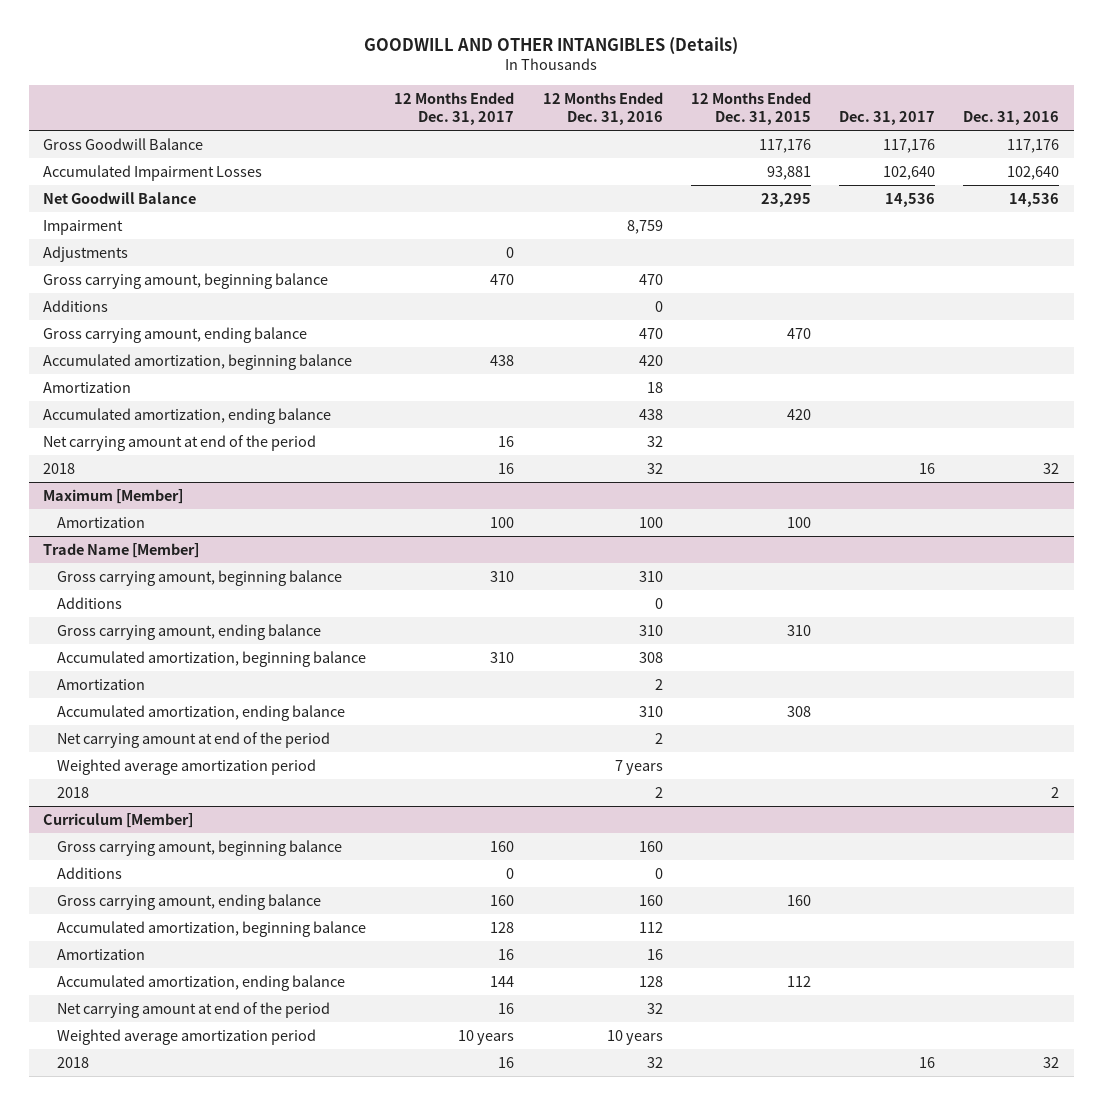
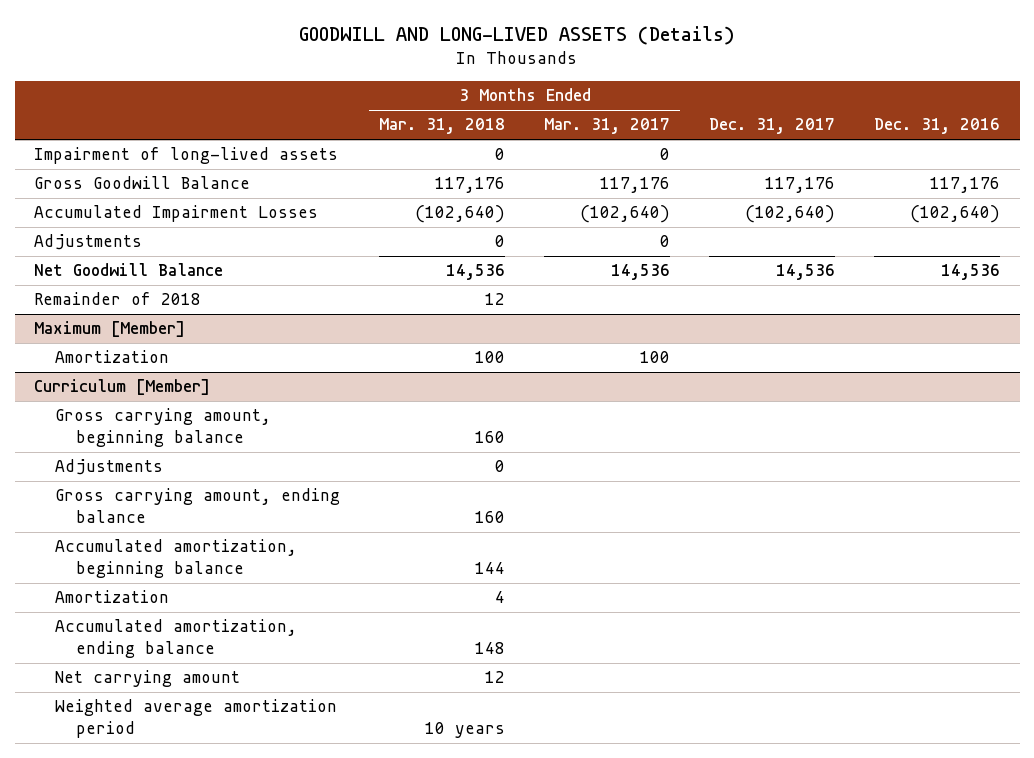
- GOODWILL AND OTHER INTANGIBLES (Details)
+ GOODWILL AND LONG-LIVED ASSETS (Details)
- | 12 Months Ended Dec. 31, 2017 | 12 Months Ended Dec. 31, 2016 | 12 Months Ended Dec. 31, 2015 | Dec. 31, 2017 | Dec. 31, 2016
+ | 3 Months Ended Mar. 31, 2018 | 3 Months Ended Mar. 31, 2017 | Dec. 31, 2017 | Dec. 31, 2016
+ Impairment of long-lived assets | 0 | 0 | |
- Accumulated Impairment Losses | | | 93,881 | 102,640 | 102,640
- Impairment | | 8,759 | | |
+ Accumulated Impairment Losses | (102,640) | (102,640) | (102,640) | (102,640)
- Gross carrying amount, beginning balance | 470 | 470 | | |
- Additions | | 0 | | |
- Gross carrying amount, ending balance | | 470 | 470 | |
- Accumulated amortization, beginning balance | 438 | 420 | | |
- Amortization | | 18 | | |
- Accumulated amortization, ending balance | | 438 | 420 | |
- Net carrying amount at end of the period | 16 | 32 | | |
- 2018 | 16 | 32 | | 16 | 32
moved down: Net Goodwill Balance | 14,536 | 14,536 | 14,536 | 14,536
+ Remainder of 2018 | 12 | | |
- Trade Name [Member]
- Gross carrying amount, beginning balance | 310 | 310 | | |
- Additions | | 0 | | |
- Gross carrying amount, ending balance | | 310 | 310 | |
- Accumulated amortization, beginning balance | 310 | 308 | | |
- Amortization | | 2 | | |
- Accumulated amortization, ending balance | | 310 | 308 | |
- Net carrying amount at end of the period | | 2 | | |
- Weighted average amortization period | | 7 years | | |
- 2018 | | 2 | | | 2
@ Curriculum [Member]
- Additions | 0 | 0 | | |
+ Adjustments | 0 | | |
- Net carrying amount at end of the period | 16 | 32 | | |
+ Net carrying amount | 12 | | |
- 2018 | 16 | 32 | | 16 | 32

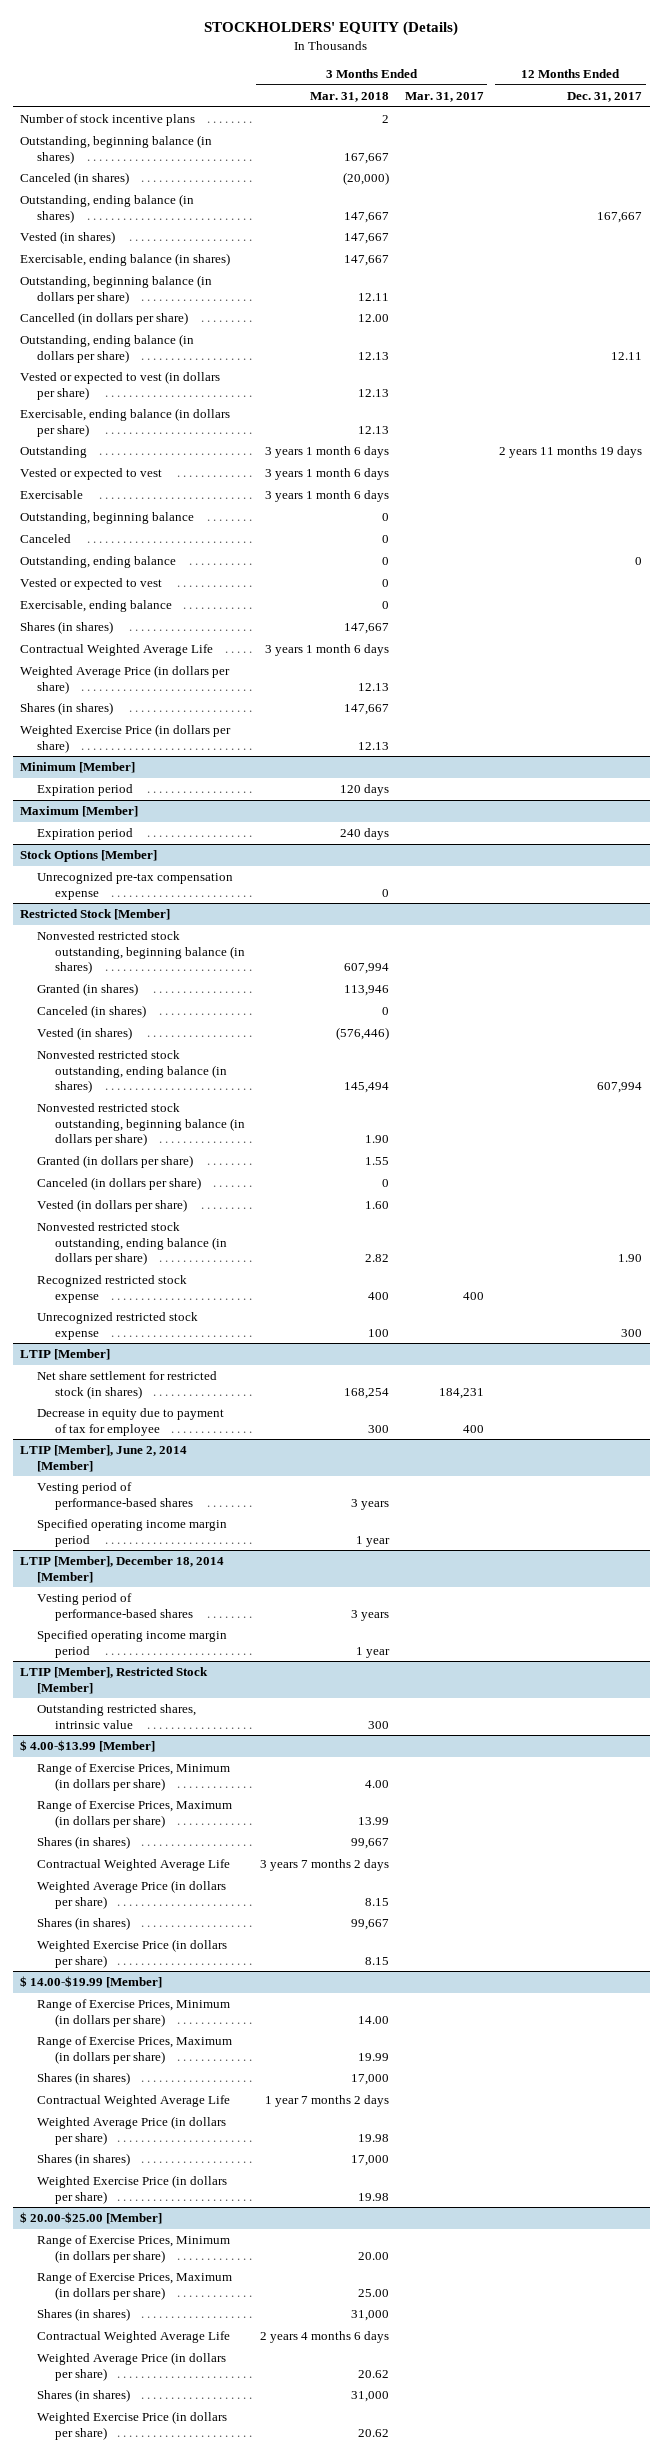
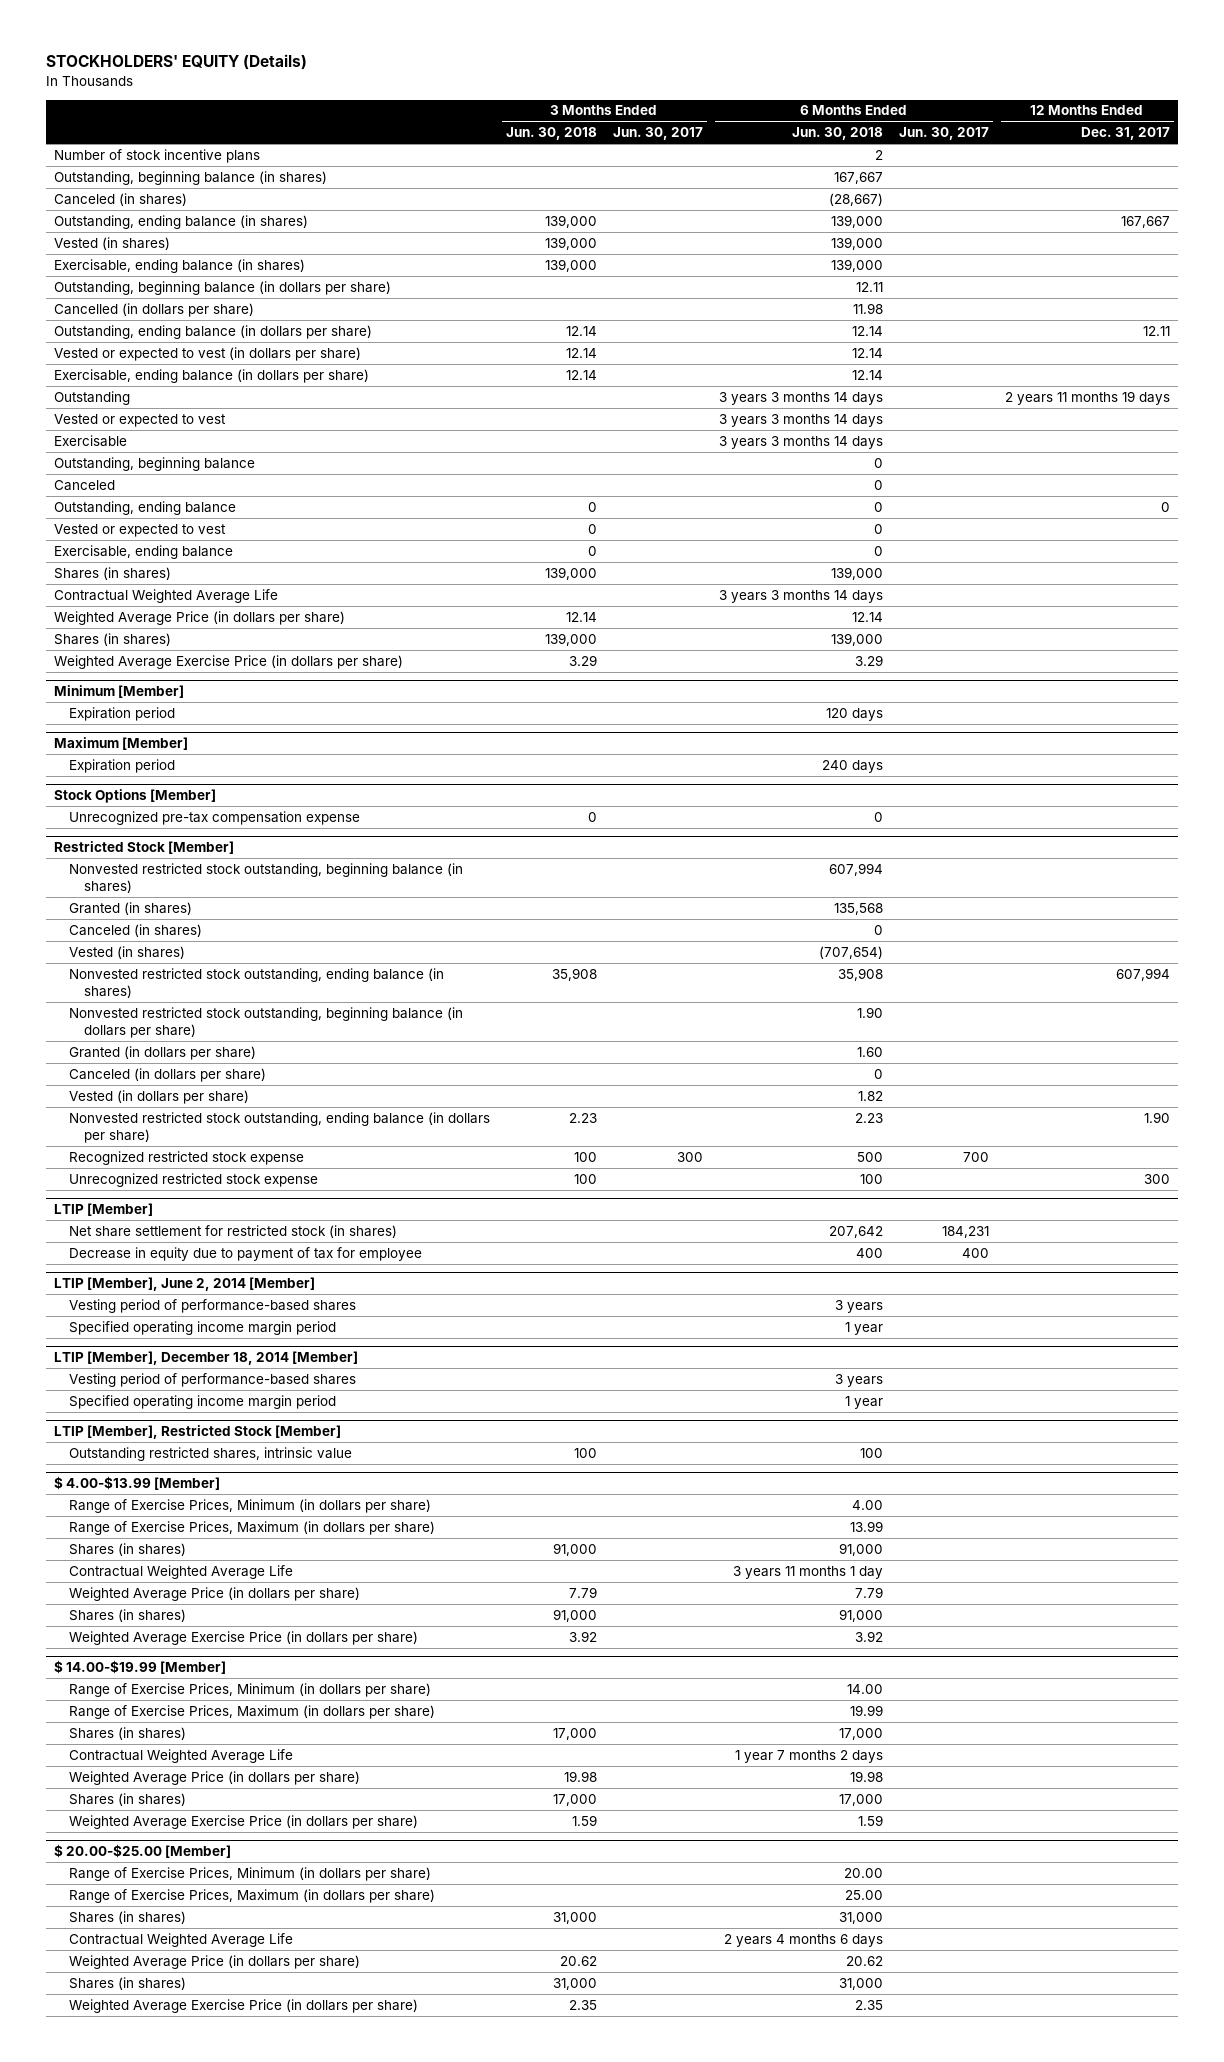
- | 3 Months Ended Mar. 31, 2018 | 3 Months Ended Mar. 31, 2017 | 12 Months Ended Dec. 31, 2017
+ | 3 Months Ended Jun. 30, 2018 | 3 Months Ended Jun. 30, 2017 | 6 Months Ended Jun. 30, 2018 | 6 Months Ended Jun. 30, 2017 | 12 Months Ended Dec. 31, 2017
- Weighted Exercise Price (in dollars per share) | 12.13 | |
+ Weighted Average Exercise Price (in dollars per share) | 3.29 | | 3.29 | |
@ $ 4.00-$13.99 [Member]
- Weighted Exercise Price (in dollars per share) | 8.15 | |
+ Weighted Average Exercise Price (in dollars per share) | 3.92 | | 3.92 | |
@ $ 14.00-$19.99 [Member]
- Weighted Exercise Price (in dollars per share) | 19.98 | |
+ Weighted Average Exercise Price (in dollars per share) | 1.59 | | 1.59 | |
@ $ 20.00-$25.00 [Member]
- Weighted Exercise Price (in dollars per share) | 20.62 | |
+ Weighted Average Exercise Price (in dollars per share) | 2.35 | | 2.35 | |

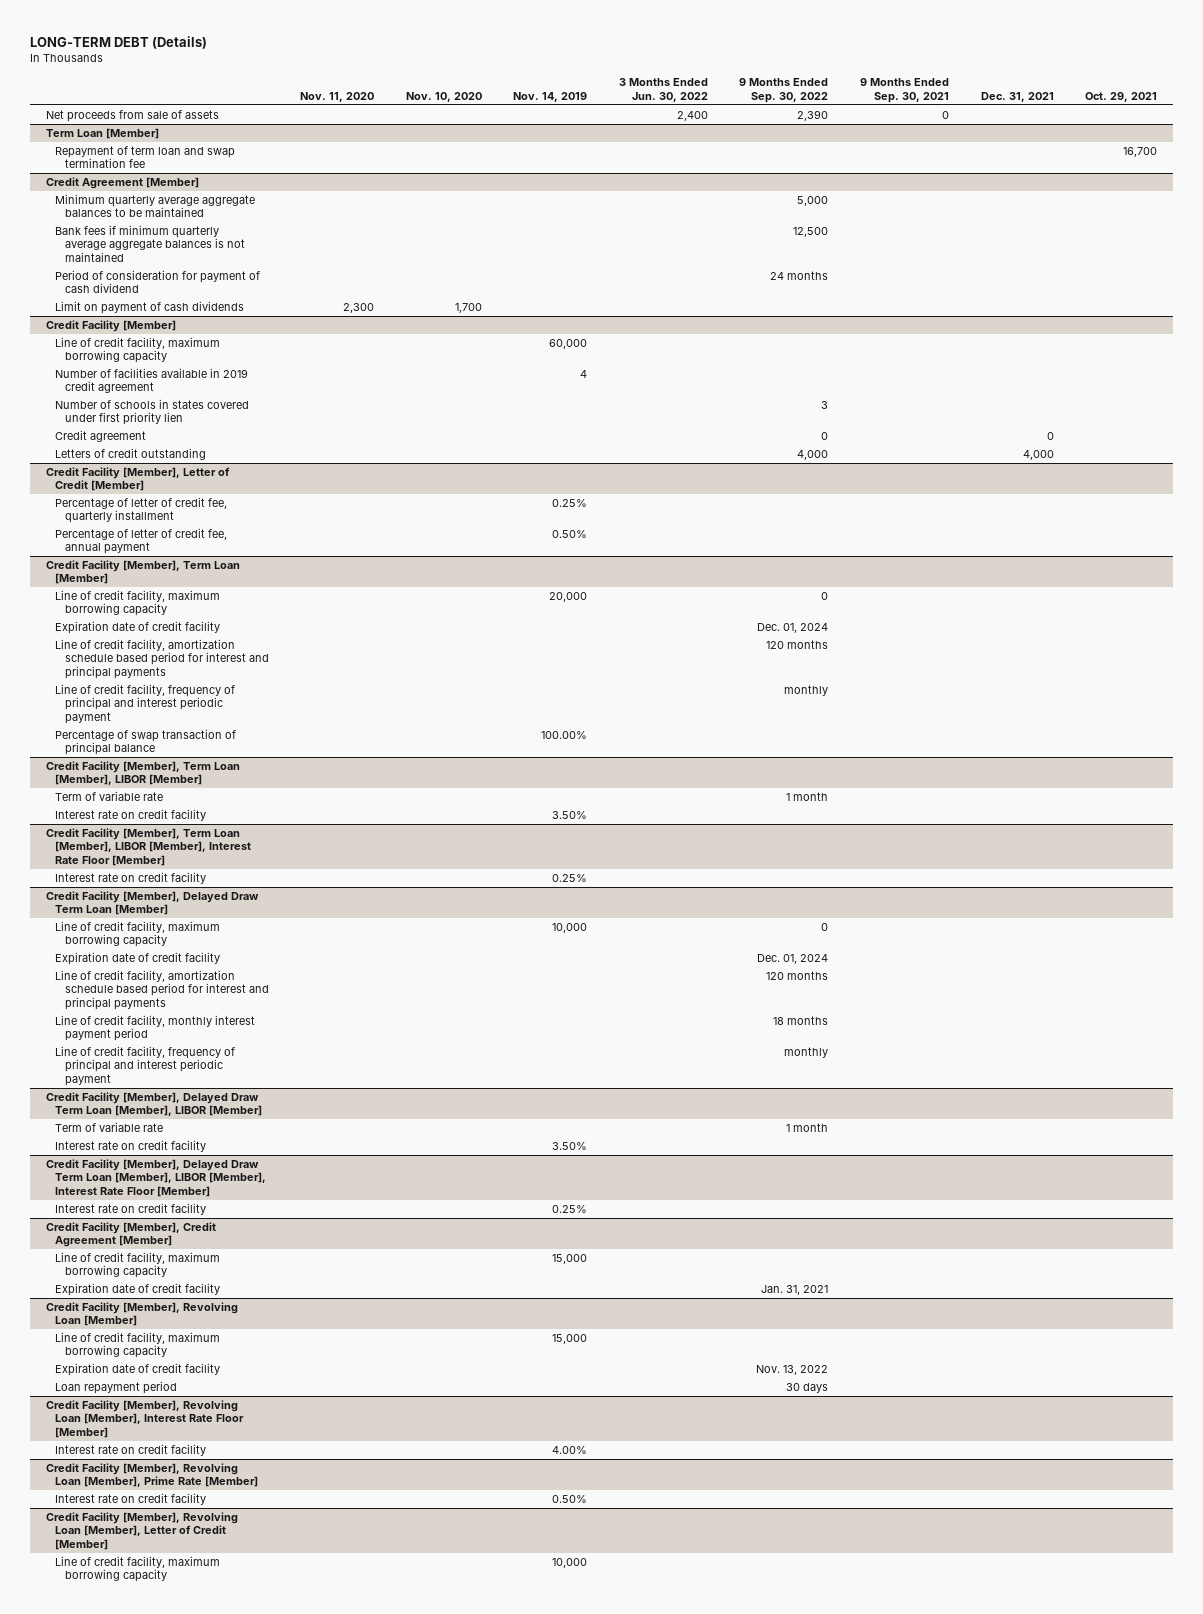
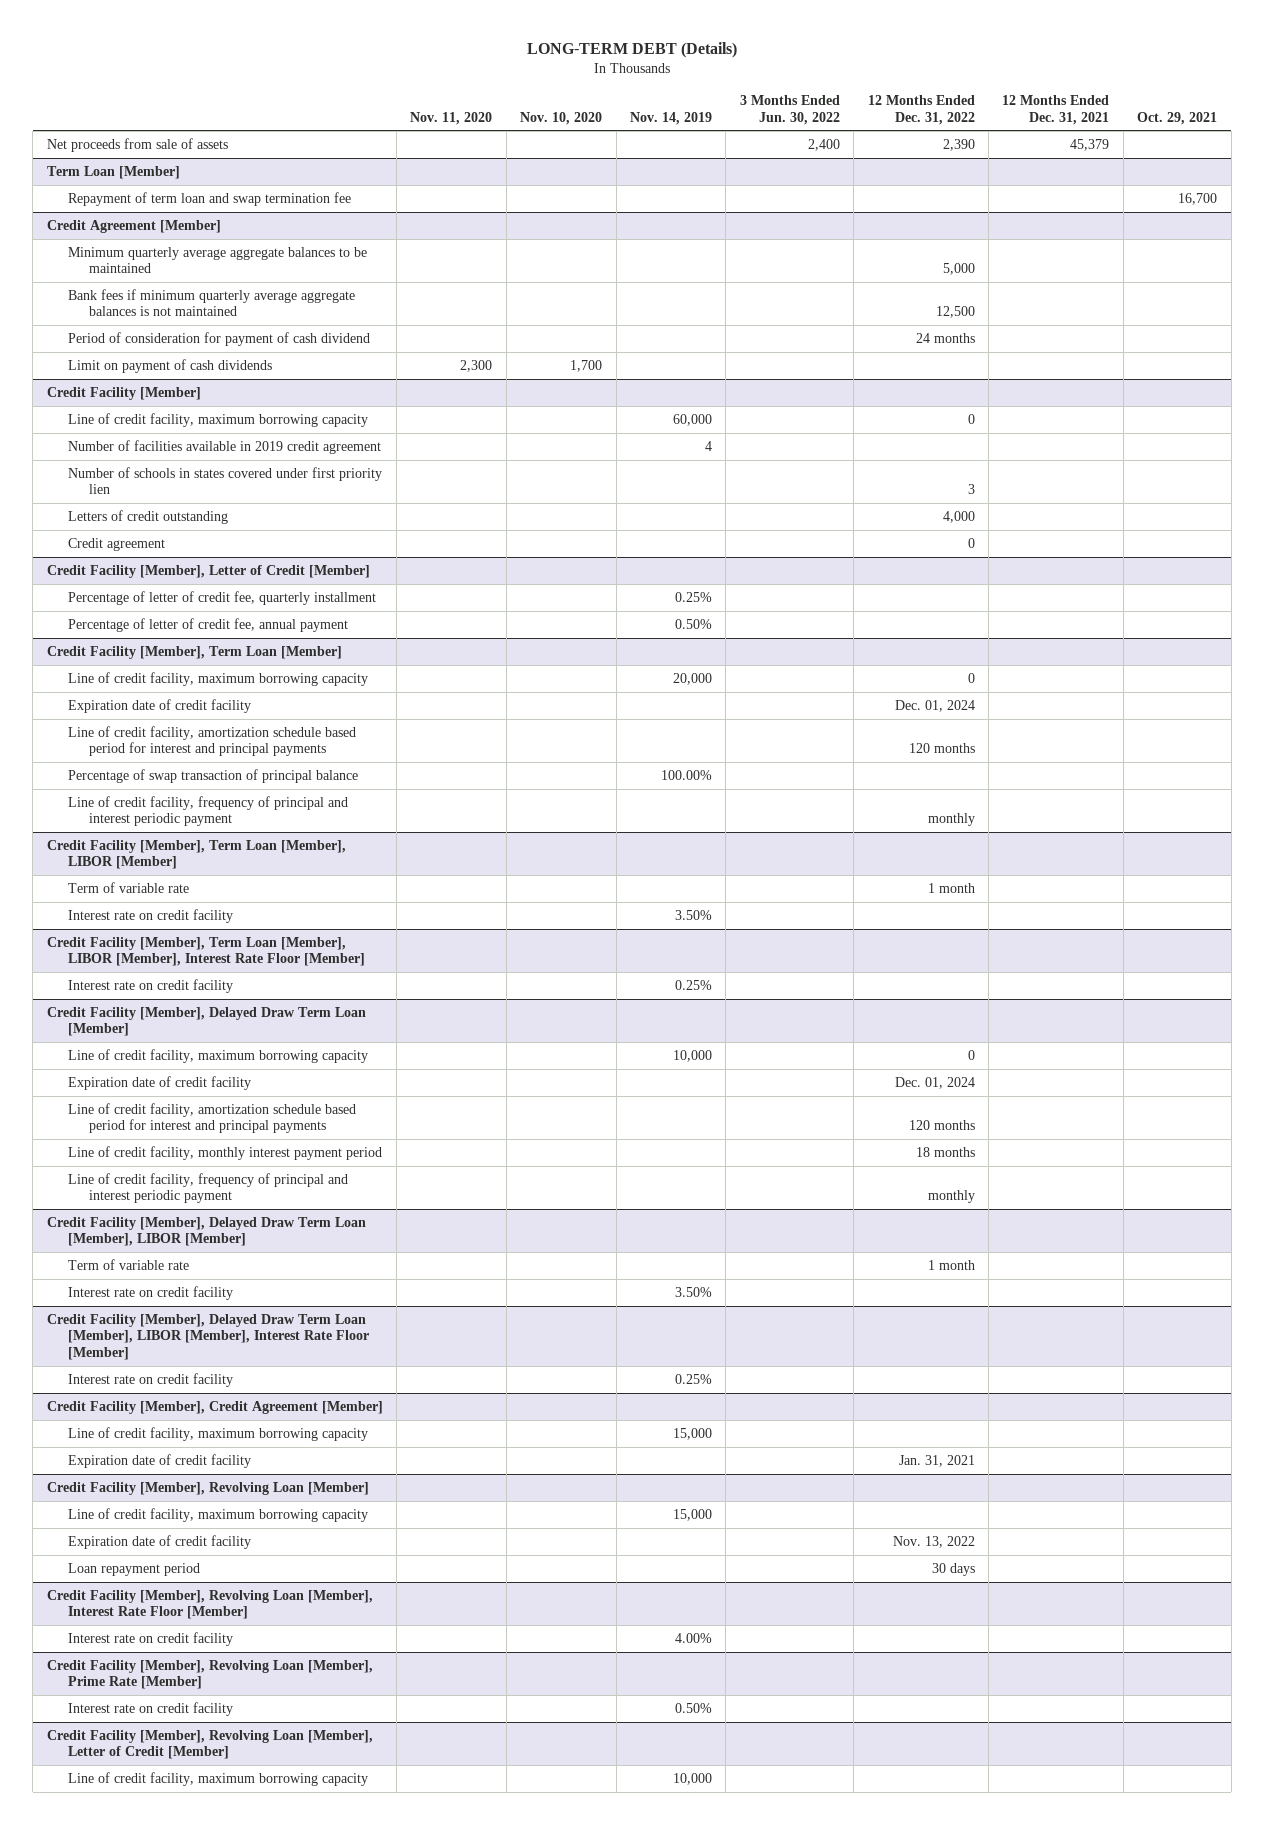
- | Nov. 11, 2020 | Nov. 10, 2020 | Nov. 14, 2019 | 3 Months Ended Jun. 30, 2022 | 9 Months Ended Sep. 30, 2022 | 9 Months Ended Sep. 30, 2021 | Dec. 31, 2021 | Oct. 29, 2021
+ | Nov. 11, 2020 | Nov. 10, 2020 | Nov. 14, 2019 | 3 Months Ended Jun. 30, 2022 | 12 Months Ended Dec. 31, 2022 | 12 Months Ended Dec. 31, 2021 | Oct. 29, 2021
@ Credit Facility [Member]
moved down: Credit agreement | | | | | 0 | |
@ Credit Facility [Member], Term Loan [Member]
moved down: Line of credit facility, frequency of principal and interest periodic payment | | | | | monthly | |

